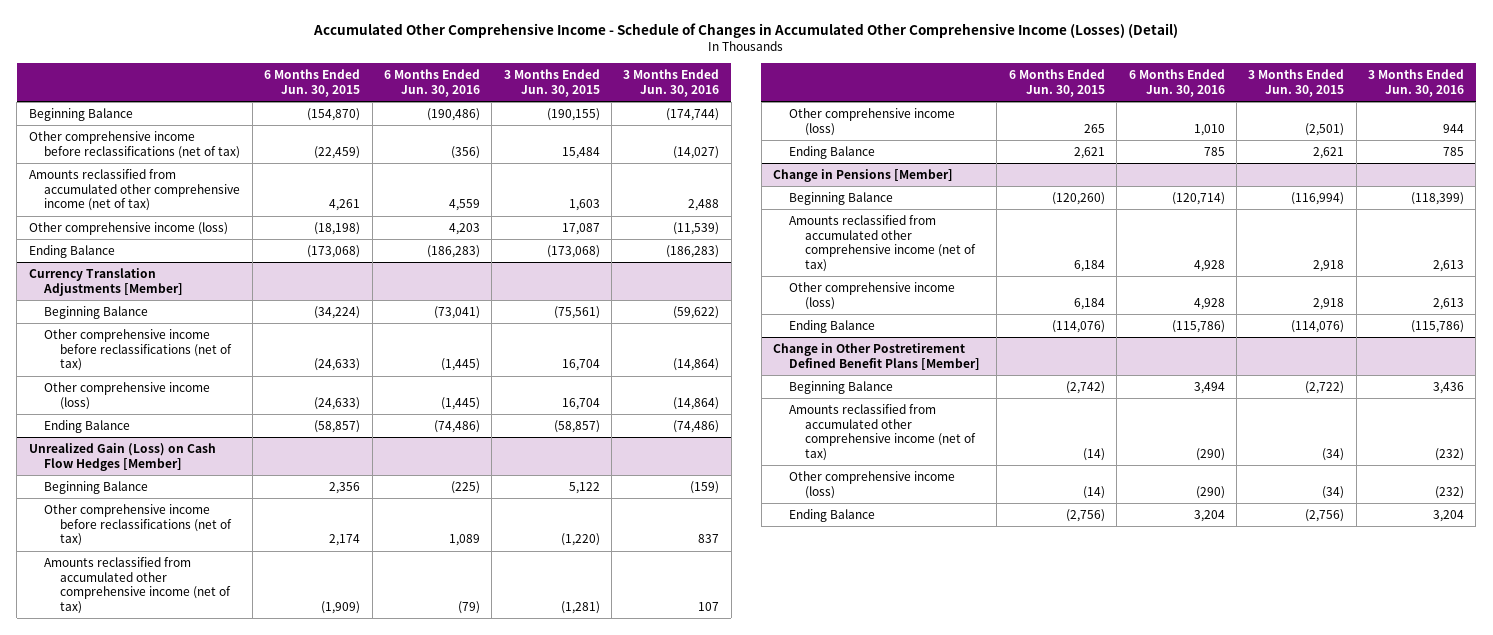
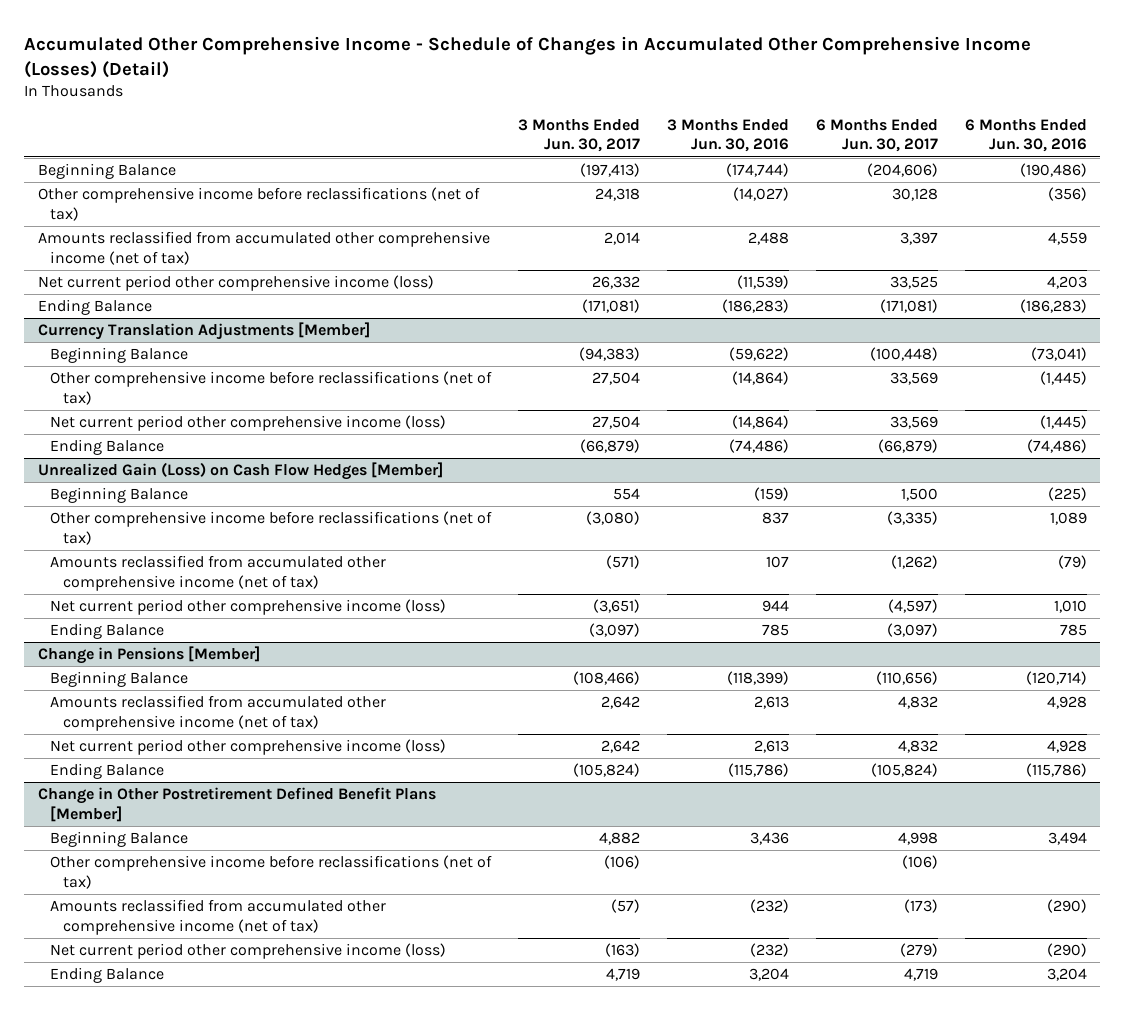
- | 6 Months Ended Jun. 30, 2015 | 6 Months Ended Jun. 30, 2016 | 3 Months Ended Jun. 30, 2015 | 3 Months Ended Jun. 30, 2016
+ | 3 Months Ended Jun. 30, 2017 | 3 Months Ended Jun. 30, 2016 | 6 Months Ended Jun. 30, 2017 | 6 Months Ended Jun. 30, 2016
- Other comprehensive income (loss) | (18,198) | 4,203 | 17,087 | (11,539)
+ Net current period other comprehensive income (loss) | 26,332 | (11,539) | 33,525 | 4,203
@ Currency Translation Adjustments [Member]
- Other comprehensive income (loss) | (24,633) | (1,445) | 16,704 | (14,864)
+ Net current period other comprehensive income (loss) | 27,504 | (14,864) | 33,569 | (1,445)
@ Unrealized Gain (Loss) on Cash Flow Hedges [Member]
- Other comprehensive income (loss) | 265 | 1,010 | (2,501) | 944
+ Net current period other comprehensive income (loss) | (3,651) | 944 | (4,597) | 1,010
@ Change in Pensions [Member]
- Other comprehensive income (loss) | 6,184 | 4,928 | 2,918 | 2,613
+ Net current period other comprehensive income (loss) | 2,642 | 2,613 | 4,832 | 4,928
@ Change in Other Postretirement Defined Benefit Plans [Member]
+ Other comprehensive income before reclassifications (net of tax) | (106) | | (106) |
- Other comprehensive income (loss) | (14) | (290) | (34) | (232)
+ Net current period other comprehensive income (loss) | (163) | (232) | (279) | (290)

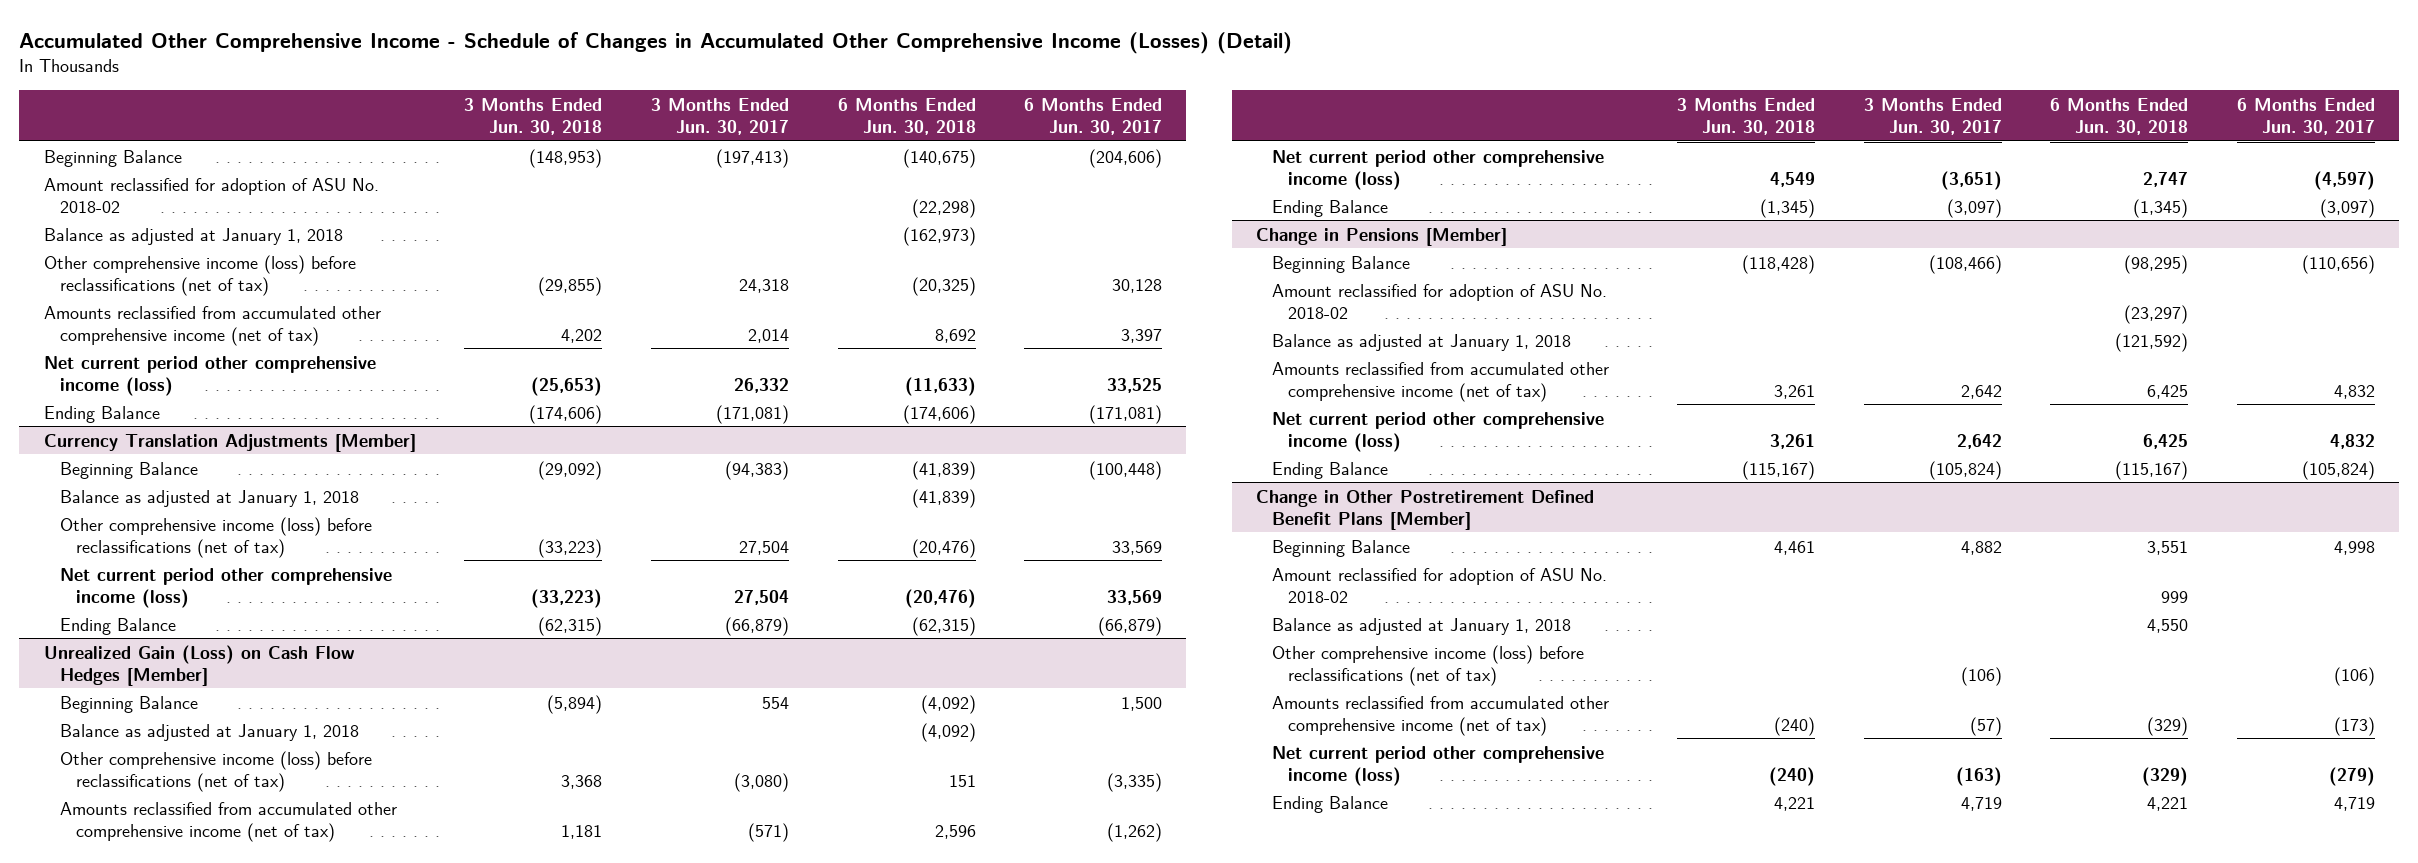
- | 3 Months Ended Jun. 30, 2017 | 3 Months Ended Jun. 30, 2016 | 6 Months Ended Jun. 30, 2017 | 6 Months Ended Jun. 30, 2016
+ | 3 Months Ended Jun. 30, 2018 | 3 Months Ended Jun. 30, 2017 | 6 Months Ended Jun. 30, 2018 | 6 Months Ended Jun. 30, 2017
- Other comprehensive income before reclassifications (net of tax) | 24,318 | (14,027) | 30,128 | (356)
+ Amount reclassified for adoption of ASU No. 2018-02 | | | (22,298) |
+ Balance as adjusted at January 1, 2018 | | | (162,973) |
+ Other comprehensive income (loss) before reclassifications (net of tax) | (29,855) | 24,318 | (20,325) | 30,128
@ Currency Translation Adjustments [Member]
- Other comprehensive income before reclassifications (net of tax) | 27,504 | (14,864) | 33,569 | (1,445)
+ Balance as adjusted at January 1, 2018 | | | (41,839) |
+ Other comprehensive income (loss) before reclassifications (net of tax) | (33,223) | 27,504 | (20,476) | 33,569
@ Unrealized Gain (Loss) on Cash Flow Hedges [Member]
- Other comprehensive income before reclassifications (net of tax) | (3,080) | 837 | (3,335) | 1,089
+ Balance as adjusted at January 1, 2018 | | | (4,092) |
+ Other comprehensive income (loss) before reclassifications (net of tax) | 3,368 | (3,080) | 151 | (3,335)
@ Change in Pensions [Member]
+ Amount reclassified for adoption of ASU No. 2018-02 | | | (23,297) |
+ Balance as adjusted at January 1, 2018 | | | (121,592) |
@ Change in Other Postretirement Defined Benefit Plans [Member]
- Other comprehensive income before reclassifications (net of tax) | (106) | | (106) |
+ Amount reclassified for adoption of ASU No. 2018-02 | | | 999 |
+ Balance as adjusted at January 1, 2018 | | | 4,550 |
+ Other comprehensive income (loss) before reclassifications (net of tax) | | (106) | | (106)

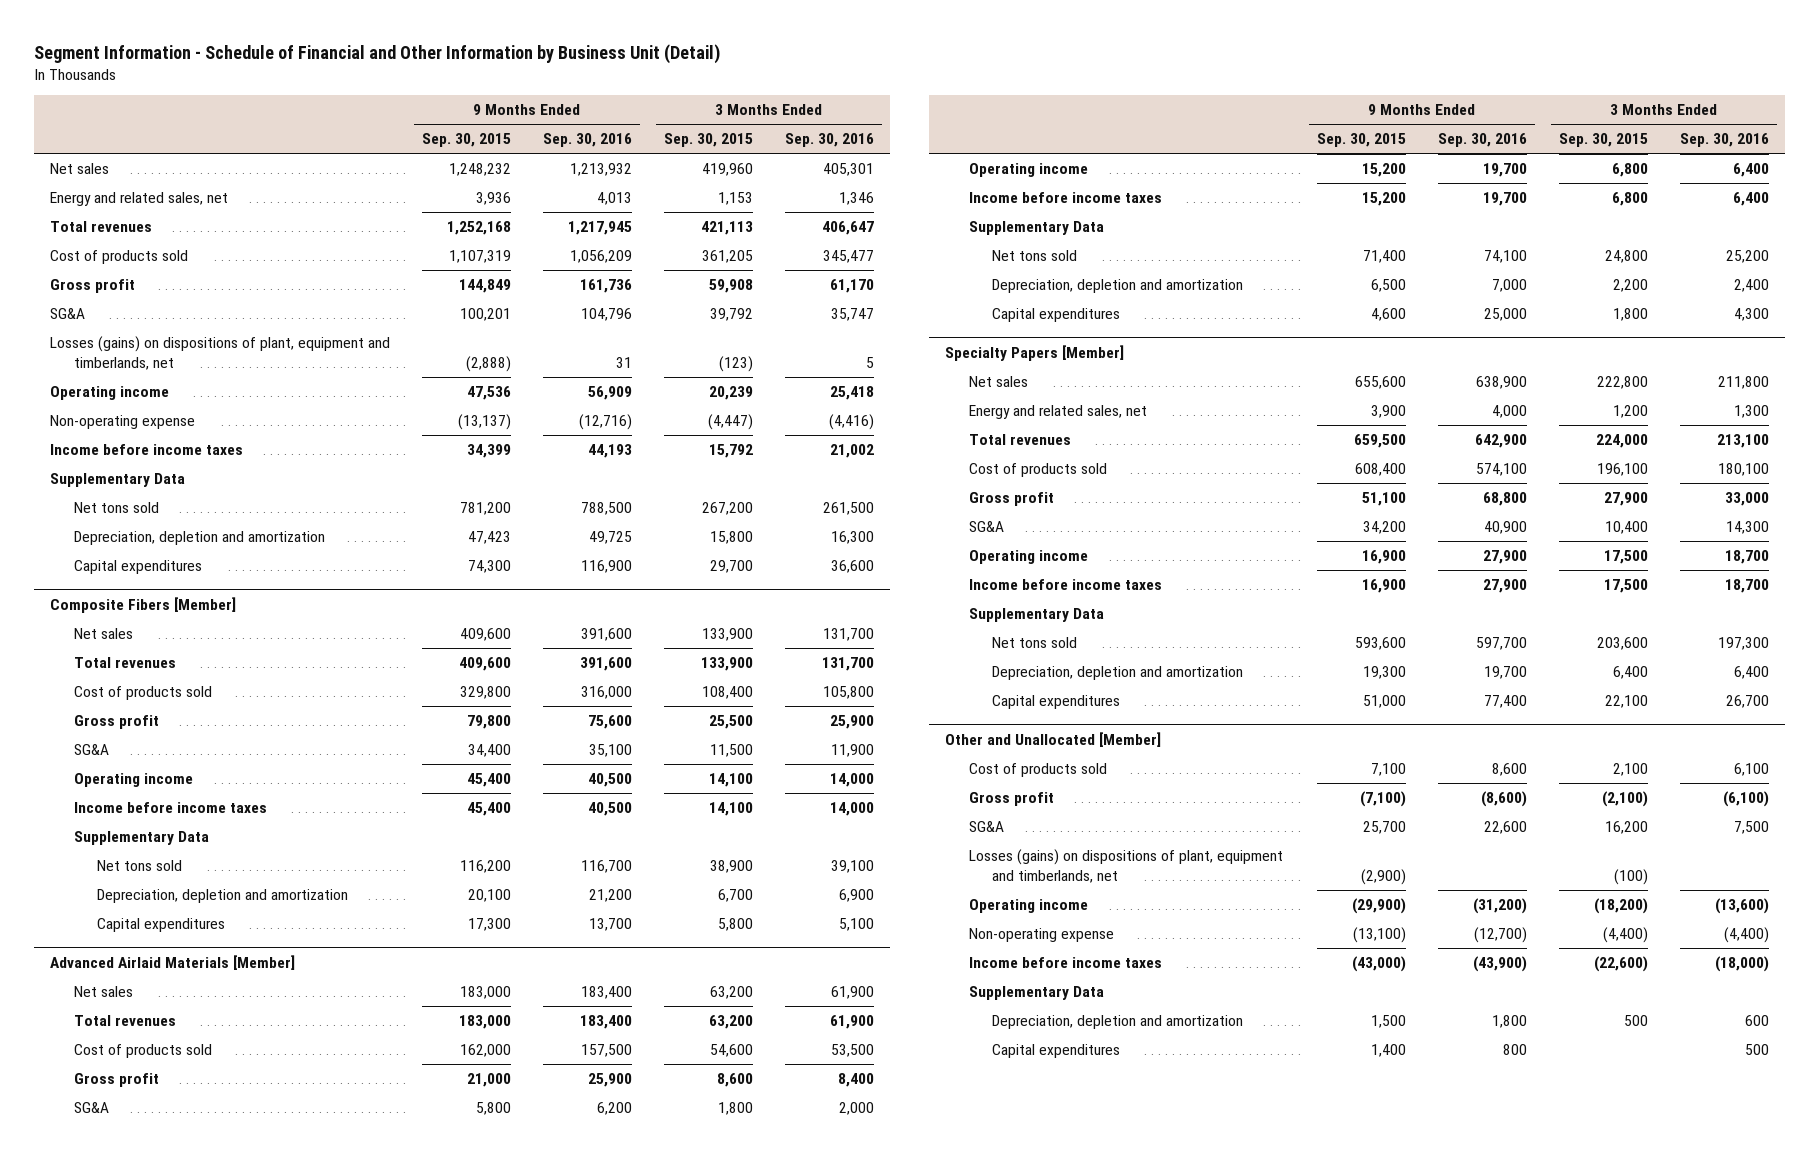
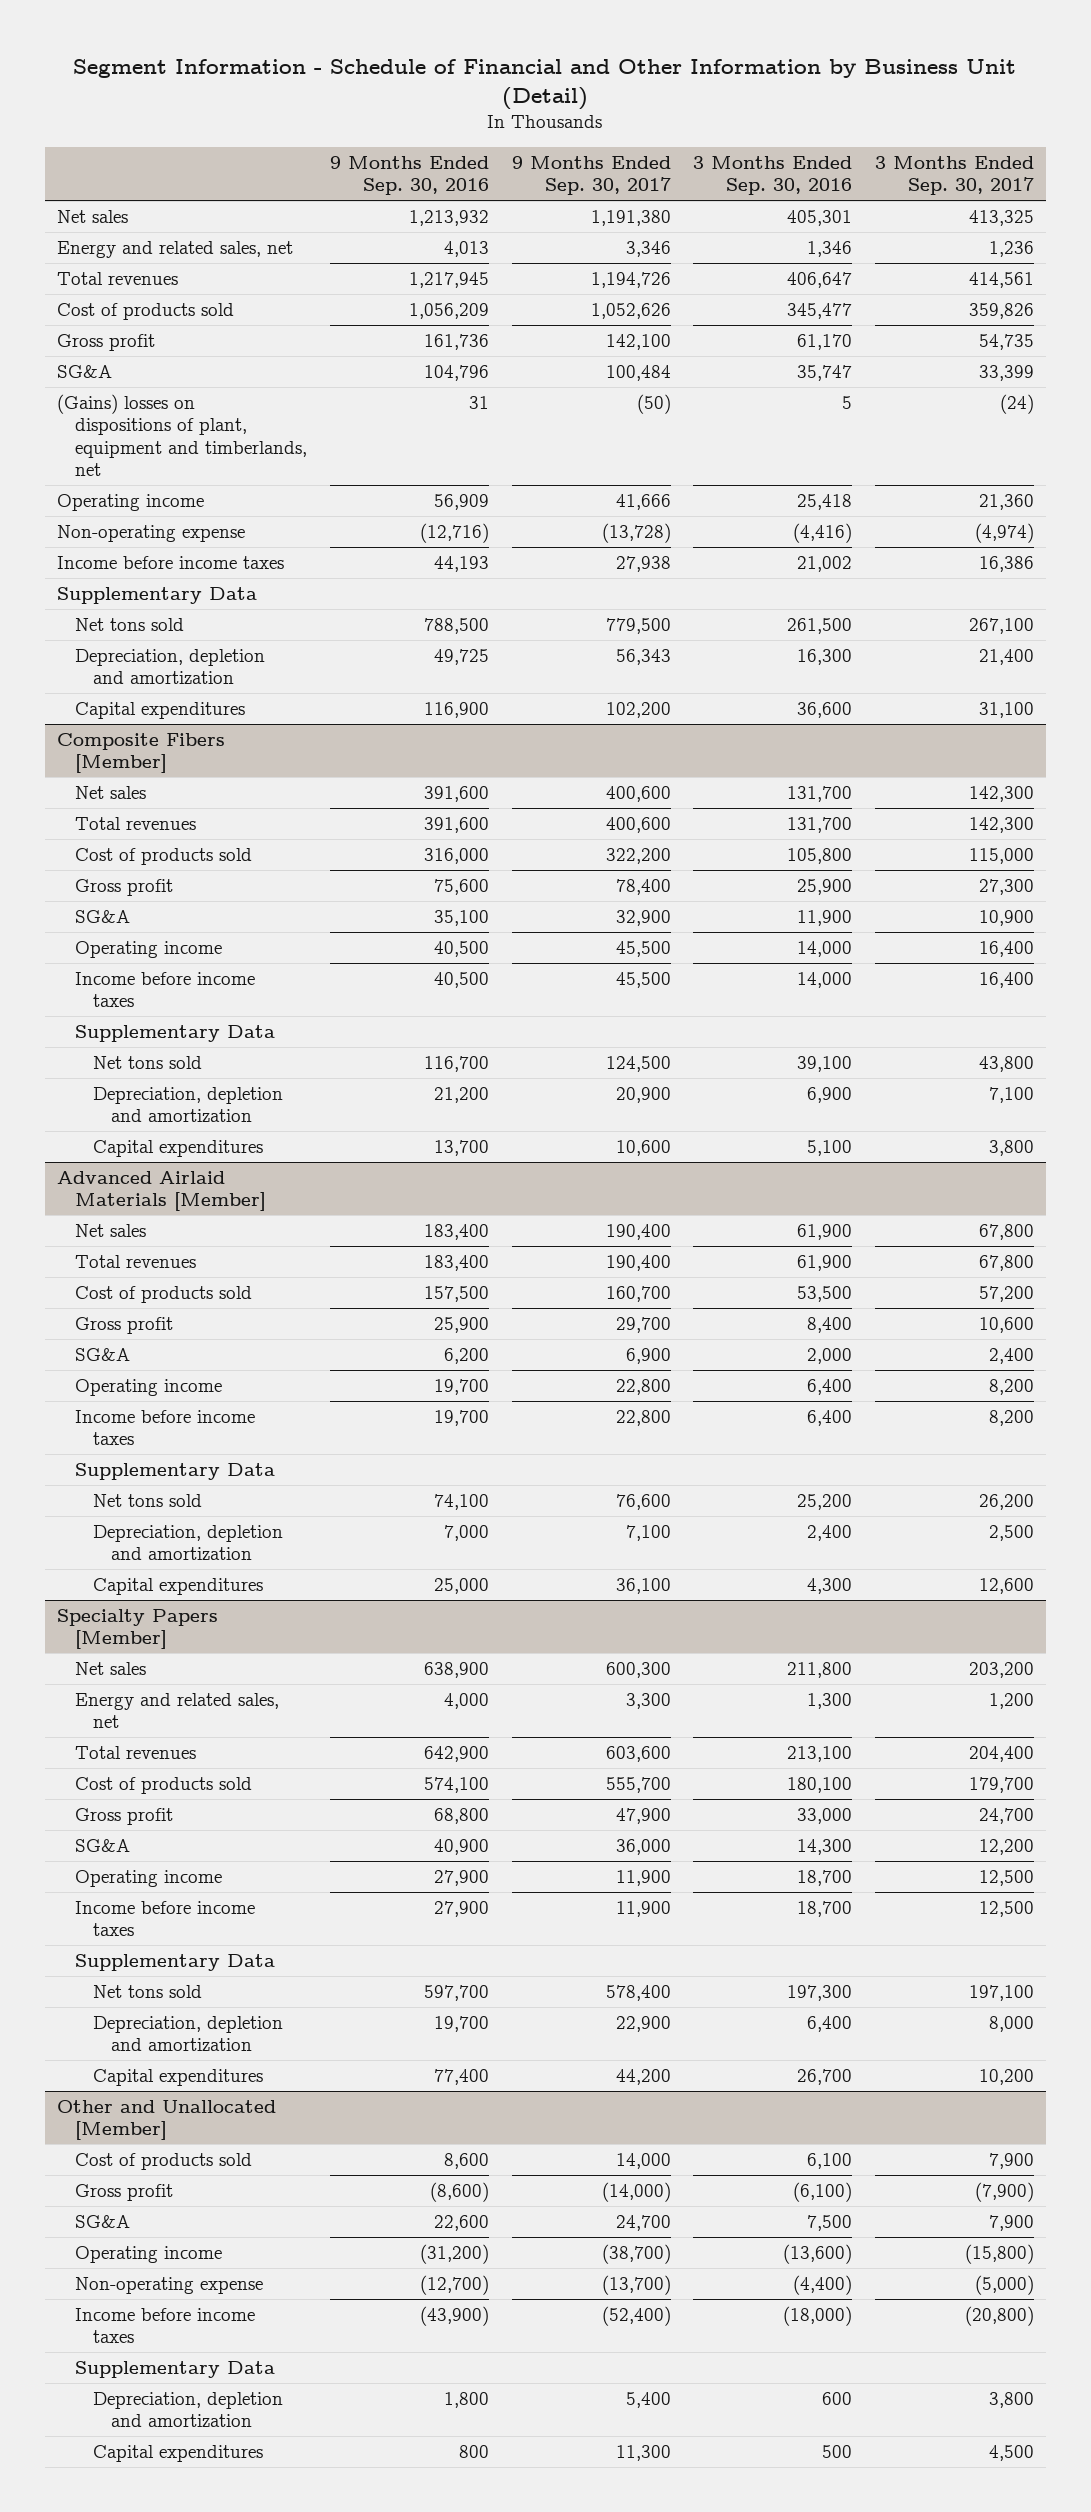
- | 9 Months Ended Sep. 30, 2015 | 9 Months Ended Sep. 30, 2016 | 3 Months Ended Sep. 30, 2015 | 3 Months Ended Sep. 30, 2016
+ | 9 Months Ended Sep. 30, 2016 | 9 Months Ended Sep. 30, 2017 | 3 Months Ended Sep. 30, 2016 | 3 Months Ended Sep. 30, 2017
- Losses (gains) on dispositions of plant, equipment and timberlands, net | (2,888) | 31 | (123) | 5
+ (Gains) losses on dispositions of plant, equipment and timberlands, net | 31 | (50) | 5 | (24)
@ Other and Unallocated [Member]
- Losses (gains) on dispositions of plant, equipment and timberlands, net | (2,900) | | (100) |

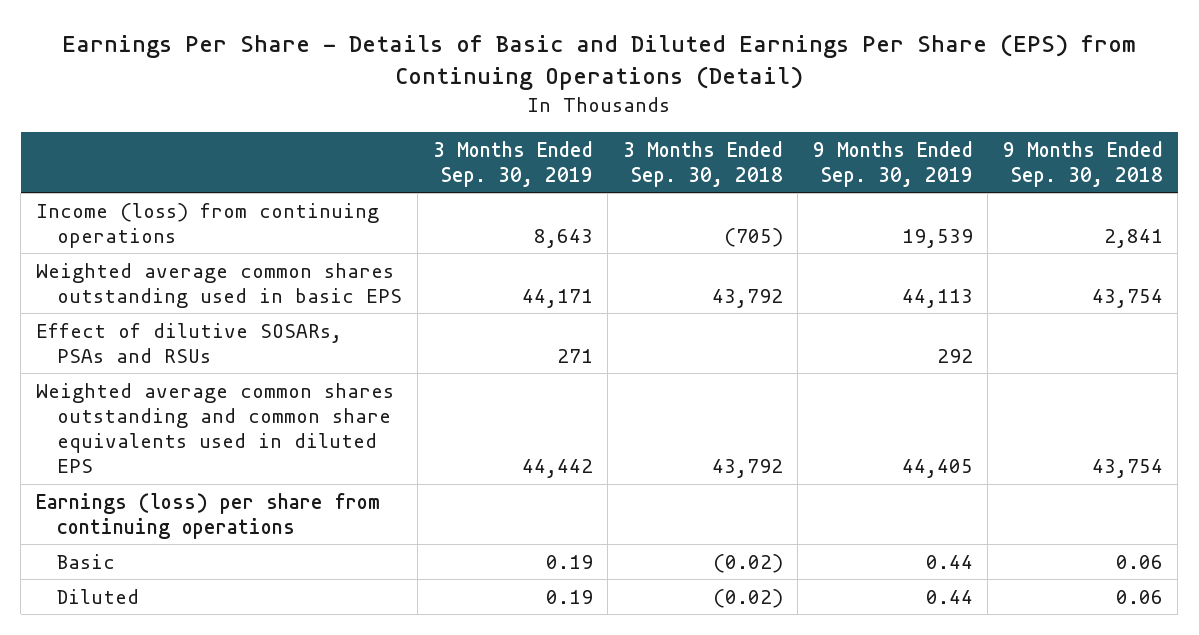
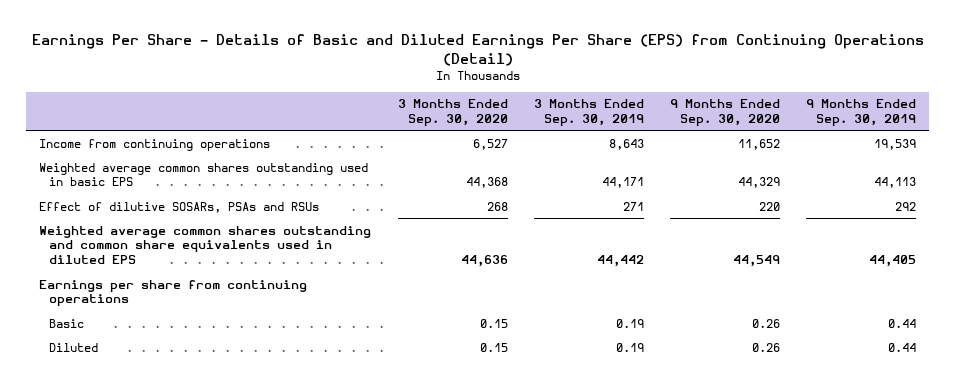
- | 3 Months Ended Sep. 30, 2019 | 3 Months Ended Sep. 30, 2018 | 9 Months Ended Sep. 30, 2019 | 9 Months Ended Sep. 30, 2018
+ | 3 Months Ended Sep. 30, 2020 | 3 Months Ended Sep. 30, 2019 | 9 Months Ended Sep. 30, 2020 | 9 Months Ended Sep. 30, 2019
- Income (loss) from continuing operations | 8,643 | (705) | 19,539 | 2,841
+ Income from continuing operations | 6,527 | 8,643 | 11,652 | 19,539
- Earnings (loss) per share from continuing operations
+ Earnings per share from continuing operations

